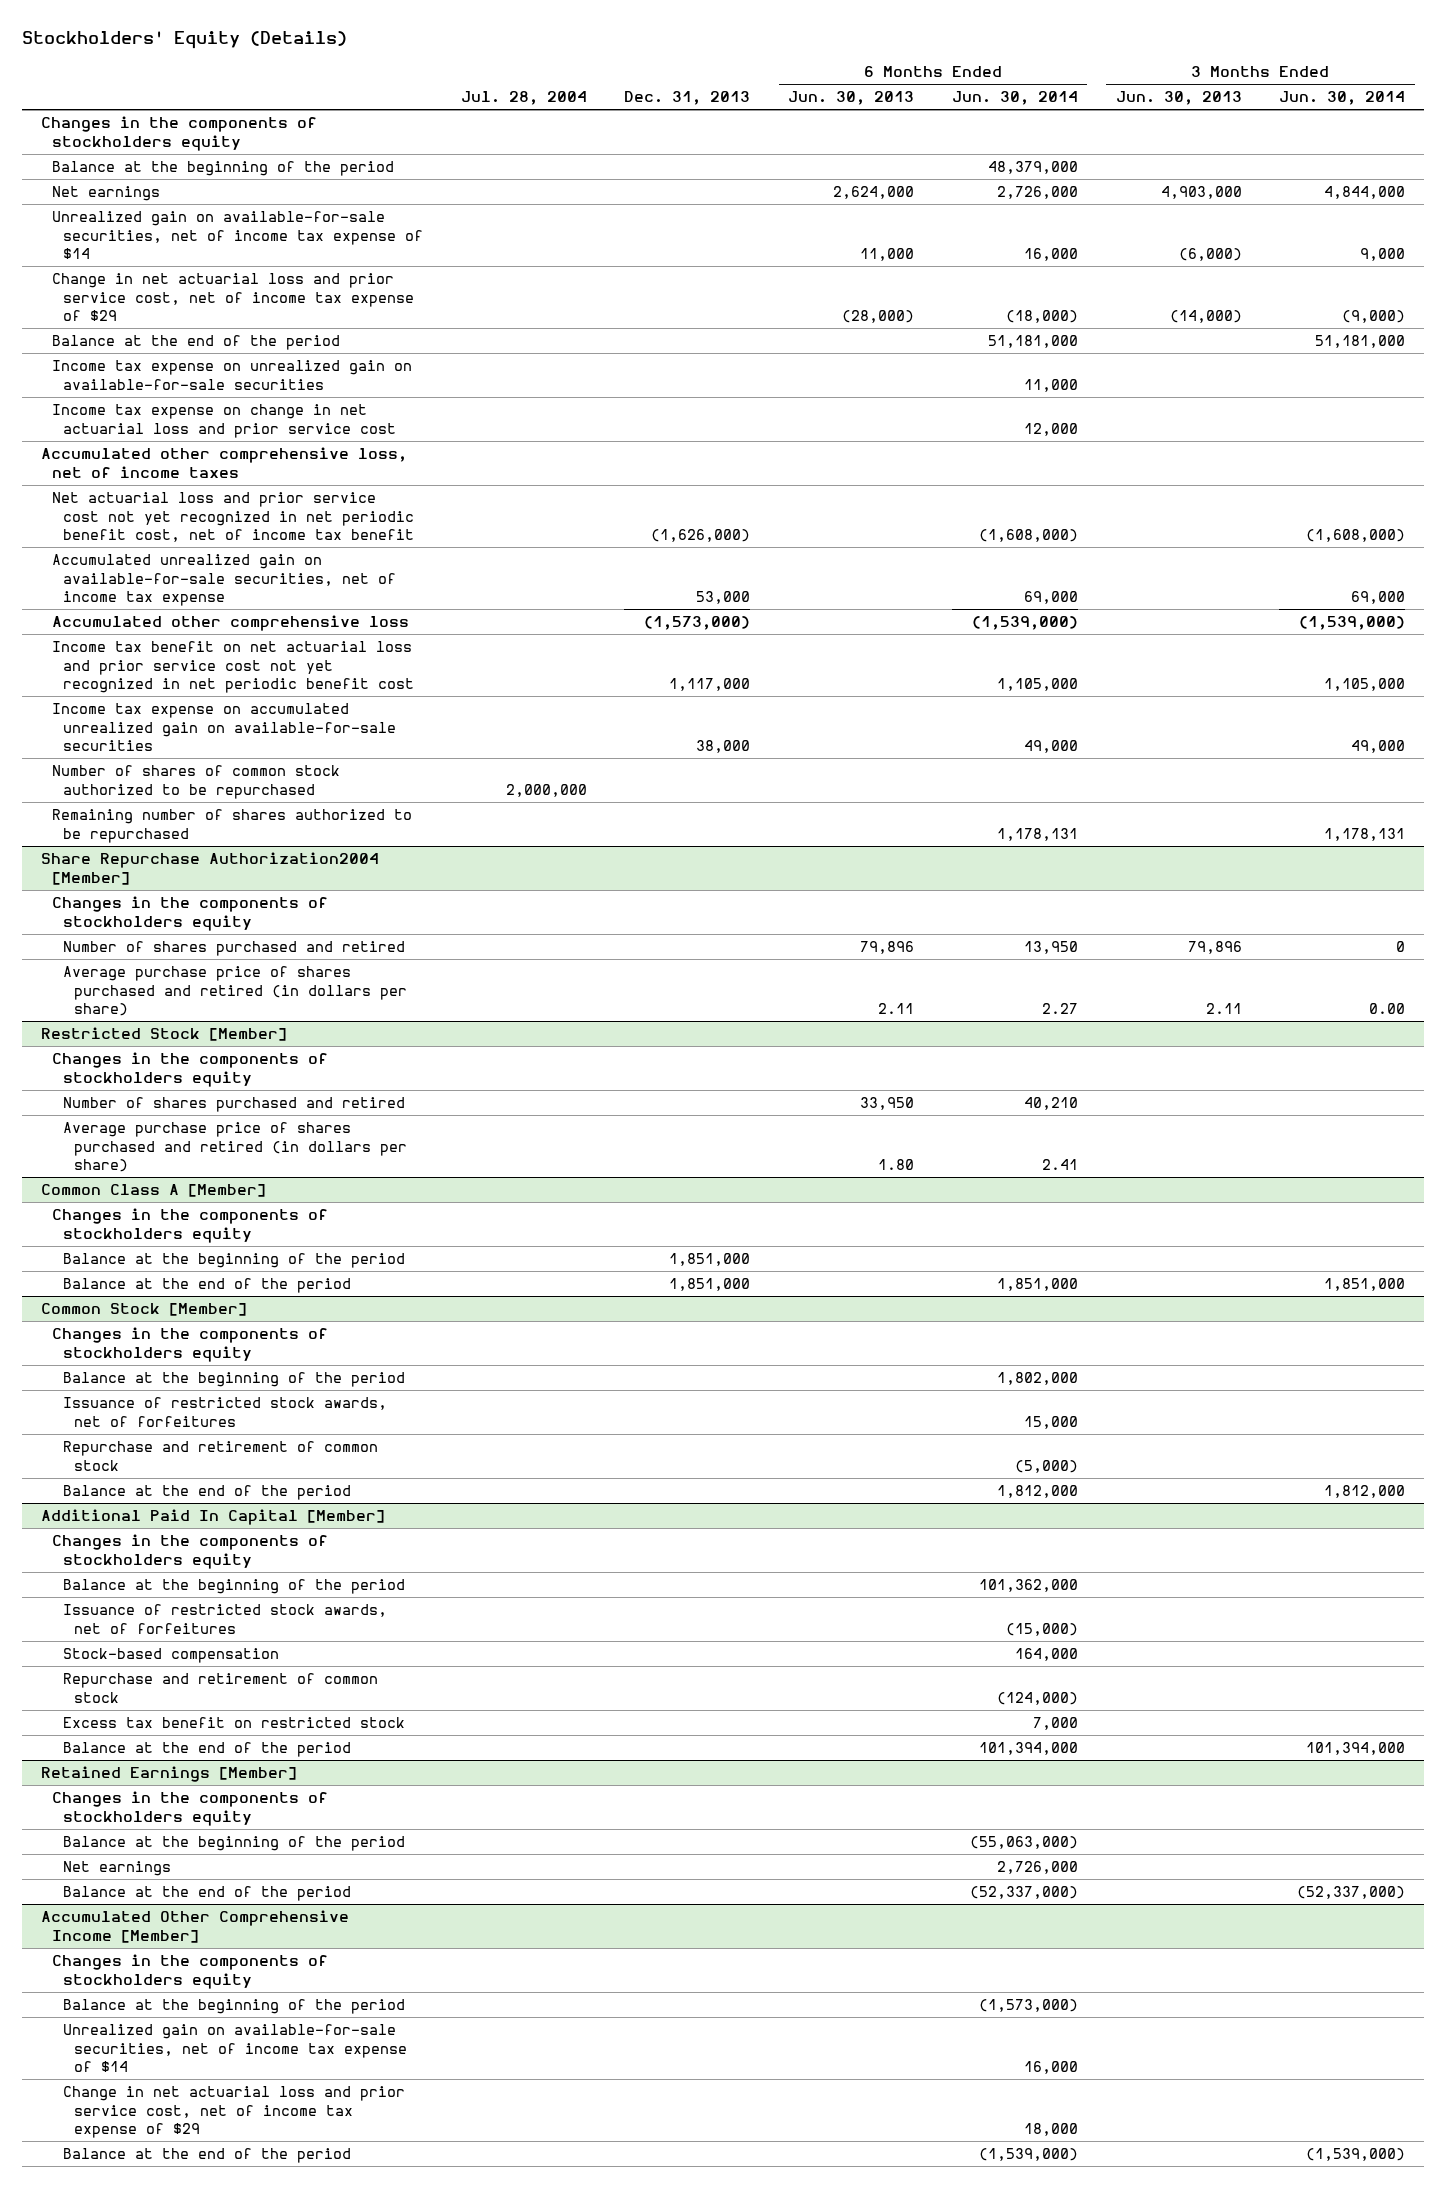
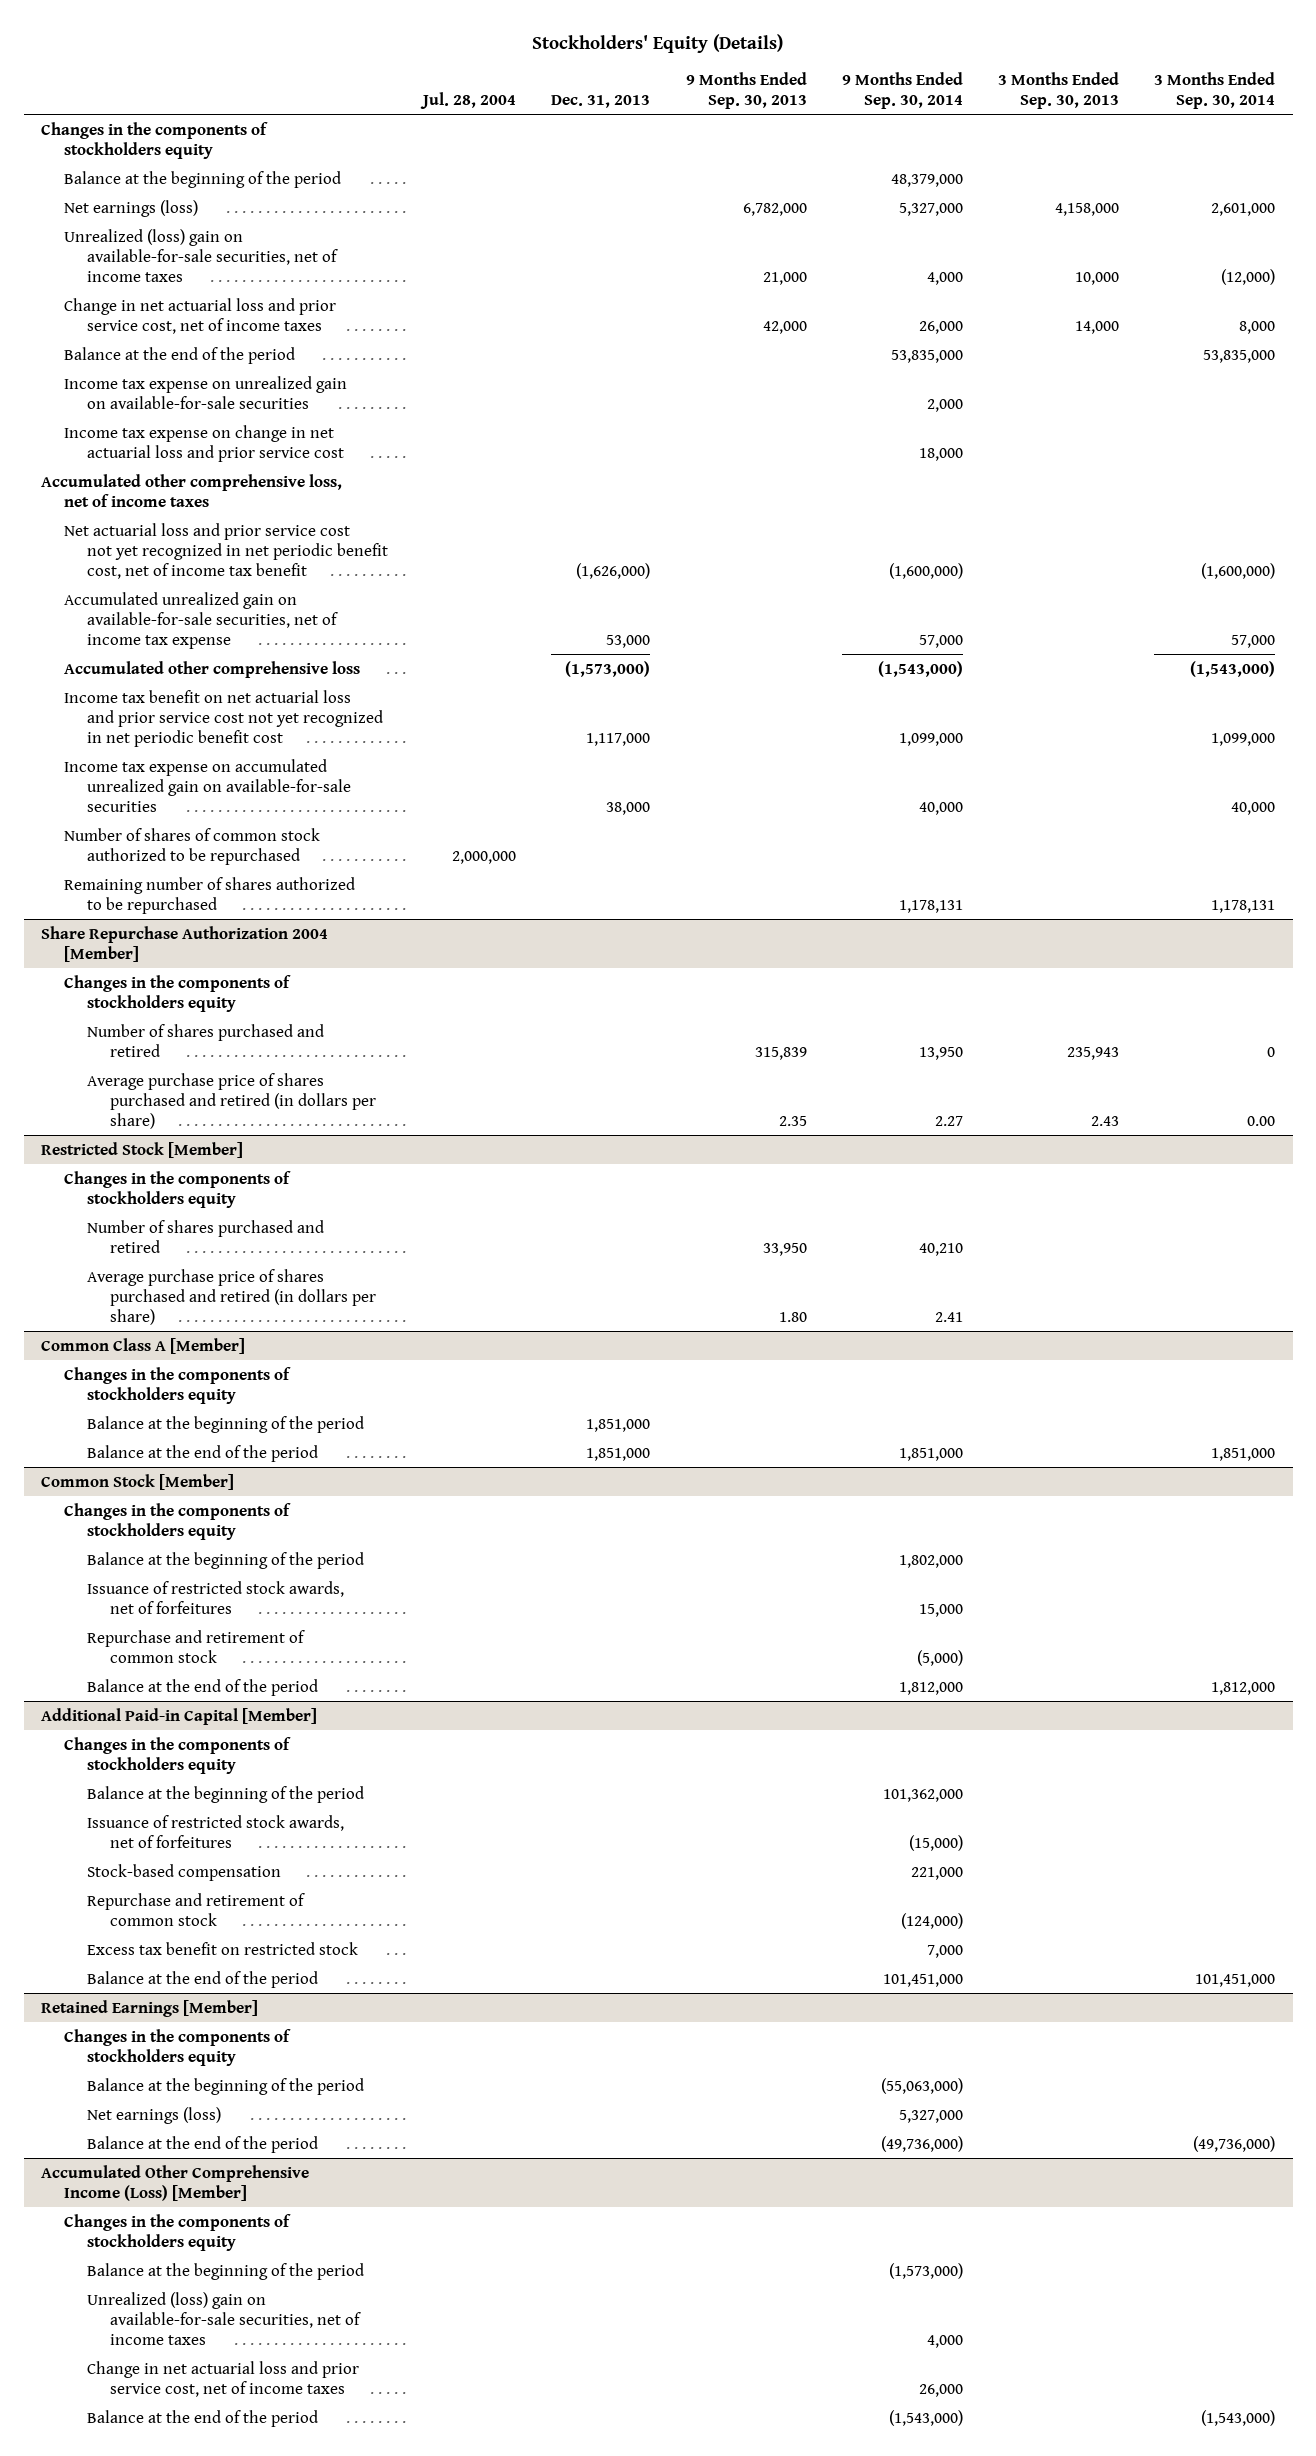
- | Jul. 28, 2004 | Dec. 31, 2013 | 6 Months Ended Jun. 30, 2013 | 6 Months Ended Jun. 30, 2014 | 3 Months Ended Jun. 30, 2013 | 3 Months Ended Jun. 30, 2014
+ | Jul. 28, 2004 | Dec. 31, 2013 | 9 Months Ended Sep. 30, 2013 | 9 Months Ended Sep. 30, 2014 | 3 Months Ended Sep. 30, 2013 | 3 Months Ended Sep. 30, 2014
- Net earnings | | | 2,624,000 | 2,726,000 | 4,903,000 | 4,844,000
- Unrealized gain on available-for-sale securities, net of income tax expense of $14 | | | 11,000 | 16,000 | (6,000) | 9,000
- Change in net actuarial loss and prior service cost, net of income tax expense of $29 | | | (28,000) | (18,000) | (14,000) | (9,000)
+ Net earnings (loss) | | | 6,782,000 | 5,327,000 | 4,158,000 | 2,601,000
+ Unrealized (loss) gain on available-for-sale securities, net of income taxes | | | 21,000 | 4,000 | 10,000 | (12,000)
+ Change in net actuarial loss and prior service cost, net of income taxes | | | 42,000 | 26,000 | 14,000 | 8,000
- Share Repurchase Authorization2004 [Member]
- Changes in the components of stockholders equity
- Number of shares purchased and retired | | | 79,896 | 13,950 | 79,896 | 0
- Average purchase price of shares purchased and retired (in dollars per share) | | | 2.11 | 2.27 | 2.11 | 0.00
+ Share Repurchase Authorization 2004 [Member]
+ Changes in the components of stockholders equity
+ Number of shares purchased and retired | | | 315,839 | 13,950 | 235,943 | 0
+ Average purchase price of shares purchased and retired (in dollars per share) | | | 2.35 | 2.27 | 2.43 | 0.00
- Additional Paid In Capital [Member]
+ Additional Paid-in Capital [Member]
@ Retained Earnings [Member]
- Net earnings | | | | 2,726,000 | |
+ Net earnings (loss) | | | | 5,327,000 | |
- Accumulated Other Comprehensive Income [Member]
+ Accumulated Other Comprehensive Income (Loss) [Member]
- Unrealized gain on available-for-sale securities, net of income tax expense of $14 | | | | 16,000 | |
- Change in net actuarial loss and prior service cost, net of income tax expense of $29 | | | | 18,000 | |
+ Unrealized (loss) gain on available-for-sale securities, net of income taxes | | | | 4,000 | |
+ Change in net actuarial loss and prior service cost, net of income taxes | | | | 26,000 | |

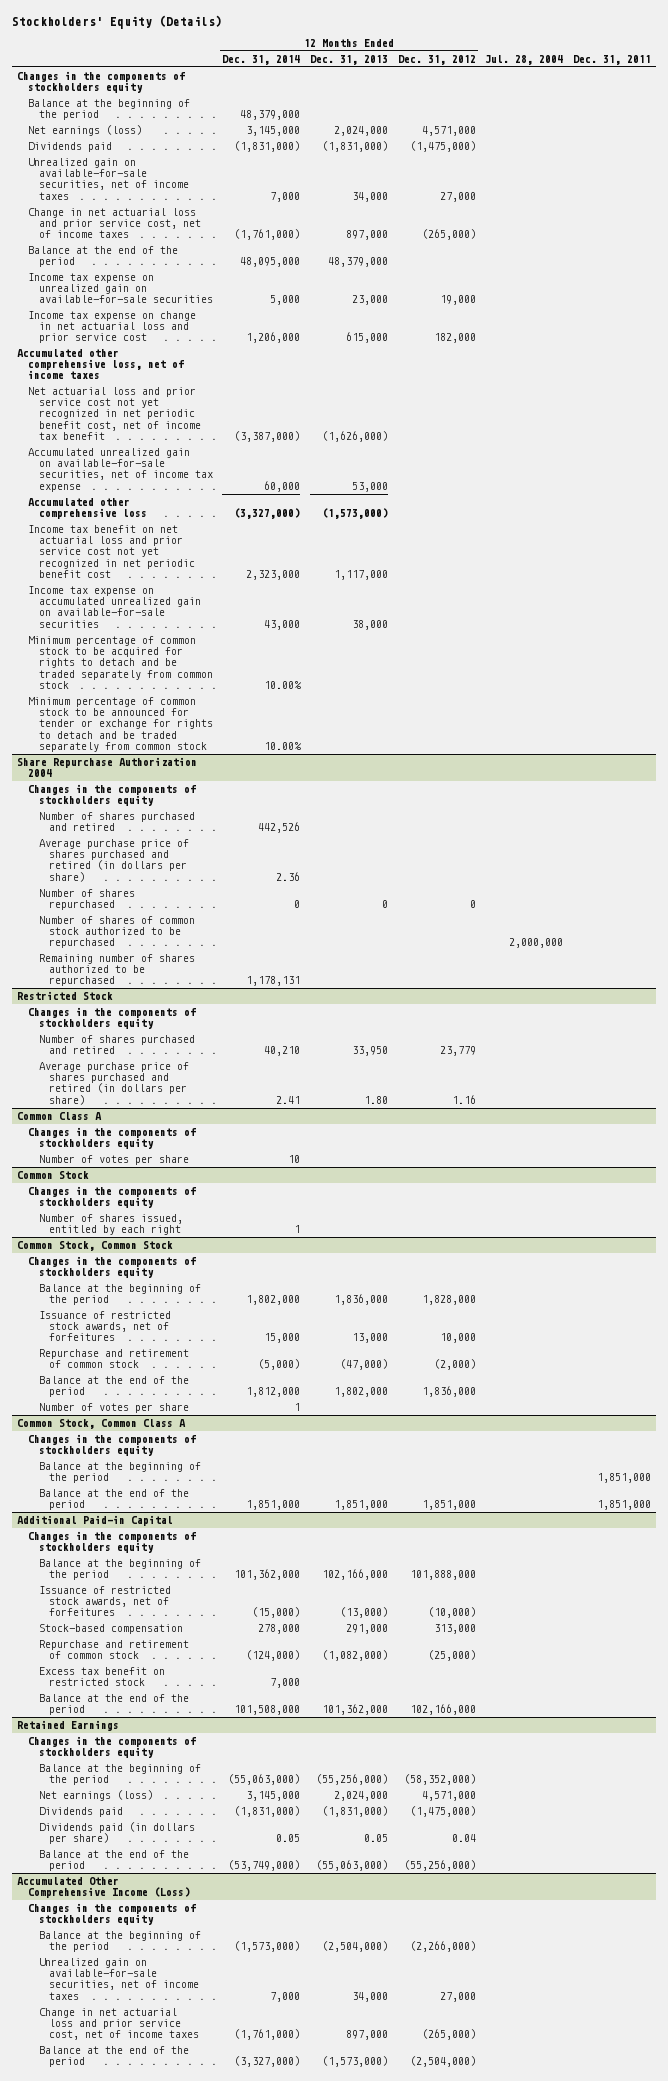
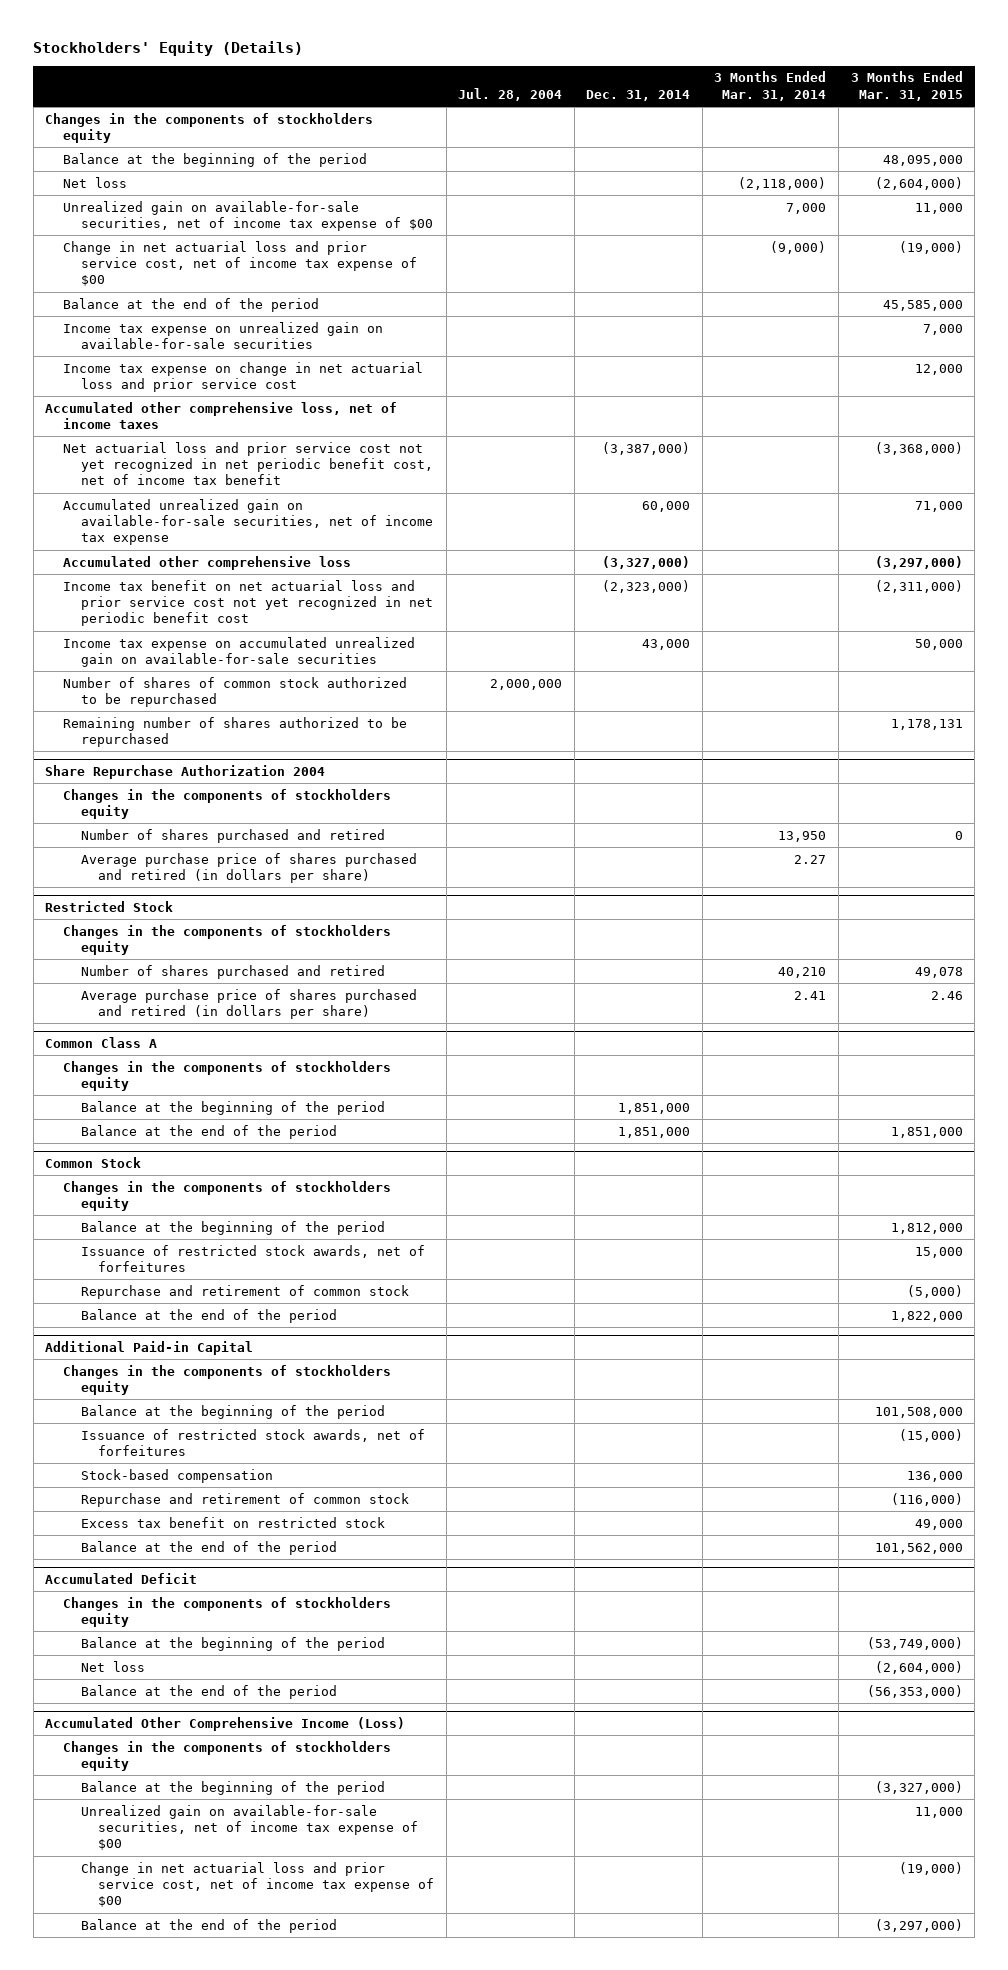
- | 12 Months Ended Dec. 31, 2014 | 12 Months Ended Dec. 31, 2013 | 12 Months Ended Dec. 31, 2012 | Jul. 28, 2004 | Dec. 31, 2011
+ | Jul. 28, 2004 | Dec. 31, 2014 | 3 Months Ended Mar. 31, 2014 | 3 Months Ended Mar. 31, 2015
- Net earnings (loss) | 3,145,000 | 2,024,000 | 4,571,000 | |
- Dividends paid | (1,831,000) | (1,831,000) | (1,475,000) | |
- Unrealized gain on available-for-sale securities, net of income taxes | 7,000 | 34,000 | 27,000 | |
- Change in net actuarial loss and prior service cost, net of income taxes | (1,761,000) | 897,000 | (265,000) | |
+ Net loss | | | (2,118,000) | (2,604,000)
+ Unrealized gain on available-for-sale securities, net of income tax expense of $00 | | | 7,000 | 11,000
+ Change in net actuarial loss and prior service cost, net of income tax expense of $00 | | | (9,000) | (19,000)
- Minimum percentage of common stock to be acquired for rights to detach and be traded separately from common stock | 10.00% | | | |
- Minimum percentage of common stock to be announced for tender or exchange for rights to detach and be traded separately from common stock | 10.00% | | | |
+ Number of shares of common stock authorized to be repurchased | 2,000,000 | | |
+ Remaining number of shares authorized to be repurchased | | | | 1,178,131
@ Share Repurchase Authorization 2004
- Number of shares repurchased | 0 | 0 | 0 | |
- Number of shares of common stock authorized to be repurchased | | | | 2,000,000 |
- Remaining number of shares authorized to be repurchased | 1,178,131 | | | |
@ Common Class A
- Number of votes per share | 10 | | | |
+ Balance at the beginning of the period | | 1,851,000 | |
+ Balance at the end of the period | | 1,851,000 | | 1,851,000
@ Common Stock
- Number of shares issued, entitled by each right | 1 | | | |
- Common Stock, Common Stock
- Changes in the components of stockholders equity
- Balance at the beginning of the period | 1,802,000 | 1,836,000 | 1,828,000 | |
- Issuance of restricted stock awards, net of forfeitures | 15,000 | 13,000 | 10,000 | |
- Repurchase and retirement of common stock | (5,000) | (47,000) | (2,000) | |
- Balance at the end of the period | 1,812,000 | 1,802,000 | 1,836,000 | |
- Number of votes per share | 1 | | | |
- Common Stock, Common Class A
- Changes in the components of stockholders equity
- Balance at the beginning of the period | | | | | 1,851,000
- Balance at the end of the period | 1,851,000 | 1,851,000 | 1,851,000 | | 1,851,000
@ Common Stock
+ Balance at the beginning of the period | | | | 1,812,000
+ Issuance of restricted stock awards, net of forfeitures | | | | 15,000
+ Repurchase and retirement of common stock | | | | (5,000)
+ Balance at the end of the period | | | | 1,822,000
- Retained Earnings
+ Accumulated Deficit
- Net earnings (loss) | 3,145,000 | 2,024,000 | 4,571,000 | |
- Dividends paid | (1,831,000) | (1,831,000) | (1,475,000) | |
- Dividends paid (in dollars per share) | 0.05 | 0.05 | 0.04 | |
+ Net loss | | | | (2,604,000)
@ Accumulated Other Comprehensive Income (Loss)
- Unrealized gain on available-for-sale securities, net of income taxes | 7,000 | 34,000 | 27,000 | |
- Change in net actuarial loss and prior service cost, net of income taxes | (1,761,000) | 897,000 | (265,000) | |
+ Unrealized gain on available-for-sale securities, net of income tax expense of $00 | | | | 11,000
+ Change in net actuarial loss and prior service cost, net of income tax expense of $00 | | | | (19,000)

